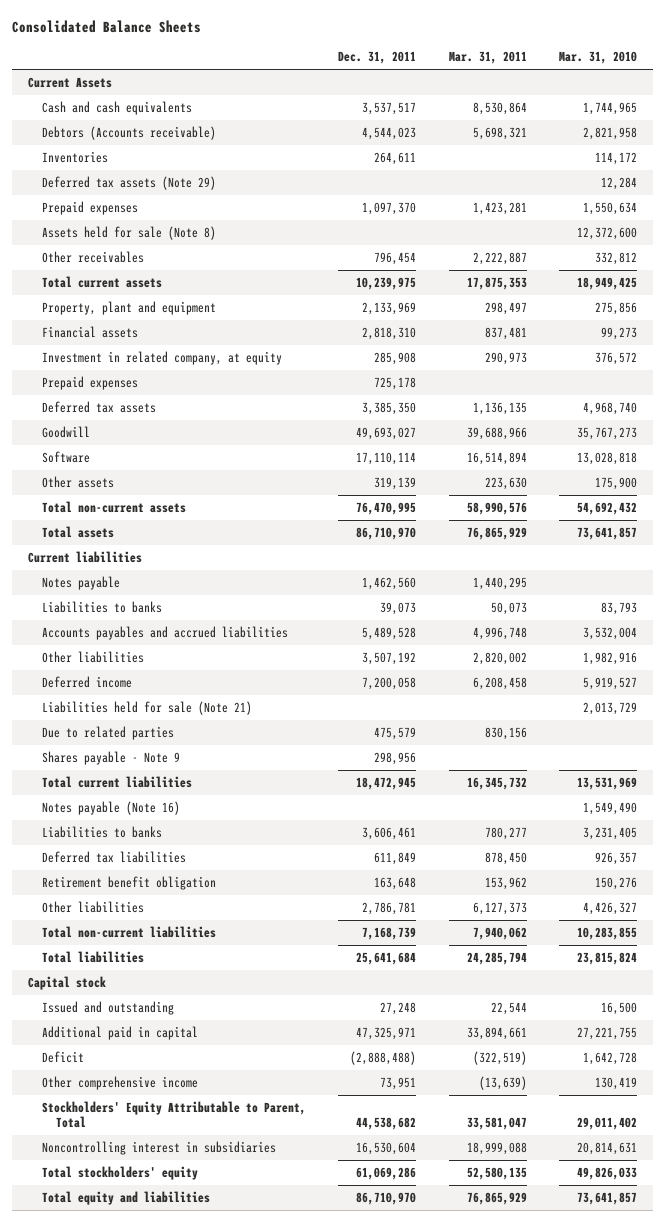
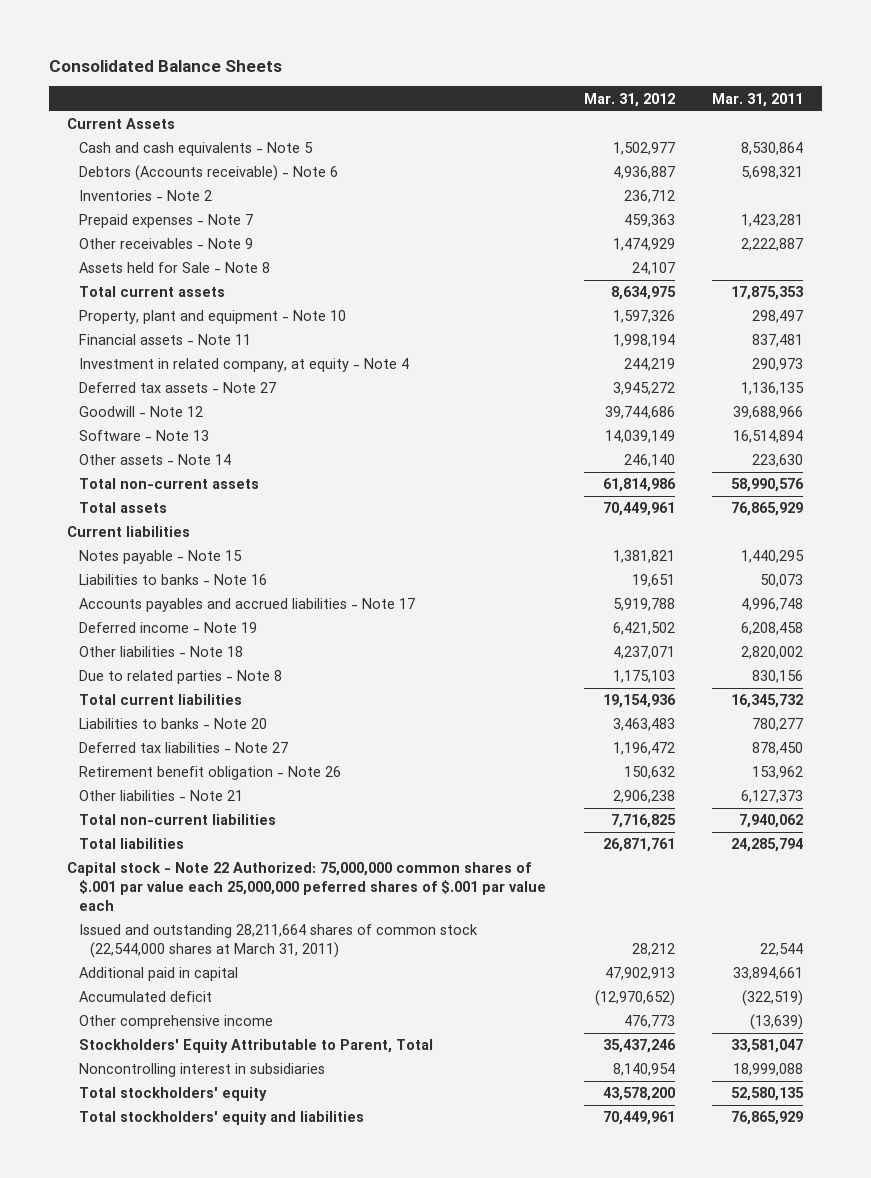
- | Dec. 31, 2011 | Mar. 31, 2011 | Mar. 31, 2010
+ | Mar. 31, 2012 | Mar. 31, 2011
- Cash and cash equivalents | 3,537,517 | 8,530,864 | 1,744,965
- Debtors (Accounts receivable) | 4,544,023 | 5,698,321 | 2,821,958
- Inventories | 264,611 | | 114,172
- Deferred tax assets (Note 29) | | | 12,284
- Prepaid expenses | 1,097,370 | 1,423,281 | 1,550,634
- Assets held for sale (Note 8) | | | 12,372,600
- Other receivables | 796,454 | 2,222,887 | 332,812
+ Cash and cash equivalents - Note 5 | 1,502,977 | 8,530,864
+ Debtors (Accounts receivable) - Note 6 | 4,936,887 | 5,698,321
+ Inventories - Note 2 | 236,712 |
+ Prepaid expenses - Note 7 | 459,363 | 1,423,281
+ Other receivables - Note 9 | 1,474,929 | 2,222,887
+ Assets held for Sale - Note 8 | 24,107 |
- Property, plant and equipment | 2,133,969 | 298,497 | 275,856
- Financial assets | 2,818,310 | 837,481 | 99,273
- Investment in related company, at equity | 285,908 | 290,973 | 376,572
- Prepaid expenses | 725,178 | |
- Deferred tax assets | 3,385,350 | 1,136,135 | 4,968,740
- Goodwill | 49,693,027 | 39,688,966 | 35,767,273
- Software | 17,110,114 | 16,514,894 | 13,028,818
- Other assets | 319,139 | 223,630 | 175,900
+ Property, plant and equipment - Note 10 | 1,597,326 | 298,497
+ Financial assets - Note 11 | 1,998,194 | 837,481
+ Investment in related company, at equity - Note 4 | 244,219 | 290,973
+ Deferred tax assets - Note 27 | 3,945,272 | 1,136,135
+ Goodwill - Note 12 | 39,744,686 | 39,688,966
+ Software - Note 13 | 14,039,149 | 16,514,894
+ Other assets - Note 14 | 246,140 | 223,630
- Notes payable | 1,462,560 | 1,440,295 |
- Liabilities to banks | 39,073 | 50,073 | 83,793
- Accounts payables and accrued liabilities | 5,489,528 | 4,996,748 | 3,532,004
- Other liabilities | 3,507,192 | 2,820,002 | 1,982,916
- Deferred income | 7,200,058 | 6,208,458 | 5,919,527
- Liabilities held for sale (Note 21) | | | 2,013,729
- Due to related parties | 475,579 | 830,156 |
- Shares payable - Note 9 | 298,956 | |
+ Notes payable - Note 15 | 1,381,821 | 1,440,295
+ Liabilities to banks - Note 16 | 19,651 | 50,073
+ Accounts payables and accrued liabilities - Note 17 | 5,919,788 | 4,996,748
+ Deferred income - Note 19 | 6,421,502 | 6,208,458
+ Other liabilities - Note 18 | 4,237,071 | 2,820,002
+ Due to related parties - Note 8 | 1,175,103 | 830,156
- Notes payable (Note 16) | | | 1,549,490
- Liabilities to banks | 3,606,461 | 780,277 | 3,231,405
- Deferred tax liabilities | 611,849 | 878,450 | 926,357
- Retirement benefit obligation | 163,648 | 153,962 | 150,276
- Other liabilities | 2,786,781 | 6,127,373 | 4,426,327
+ Liabilities to banks - Note 20 | 3,463,483 | 780,277
+ Deferred tax liabilities - Note 27 | 1,196,472 | 878,450
+ Retirement benefit obligation - Note 26 | 150,632 | 153,962
+ Other liabilities - Note 21 | 2,906,238 | 6,127,373
- Capital stock
- Issued and outstanding | 27,248 | 22,544 | 16,500
+ Capital stock - Note 22 Authorized: 75,000,000 common shares of $.001 par value each 25,000,000 peferred shares of $.001 par value each
+ Issued and outstanding 28,211,664 shares of common stock (22,544,000 shares at March 31, 2011) | 28,212 | 22,544
- Deficit | (2,888,488) | (322,519) | 1,642,728
+ Accumulated deficit | (12,970,652) | (322,519)
- Total equity and liabilities | 86,710,970 | 76,865,929 | 73,641,857
+ Total stockholders' equity and liabilities | 70,449,961 | 76,865,929

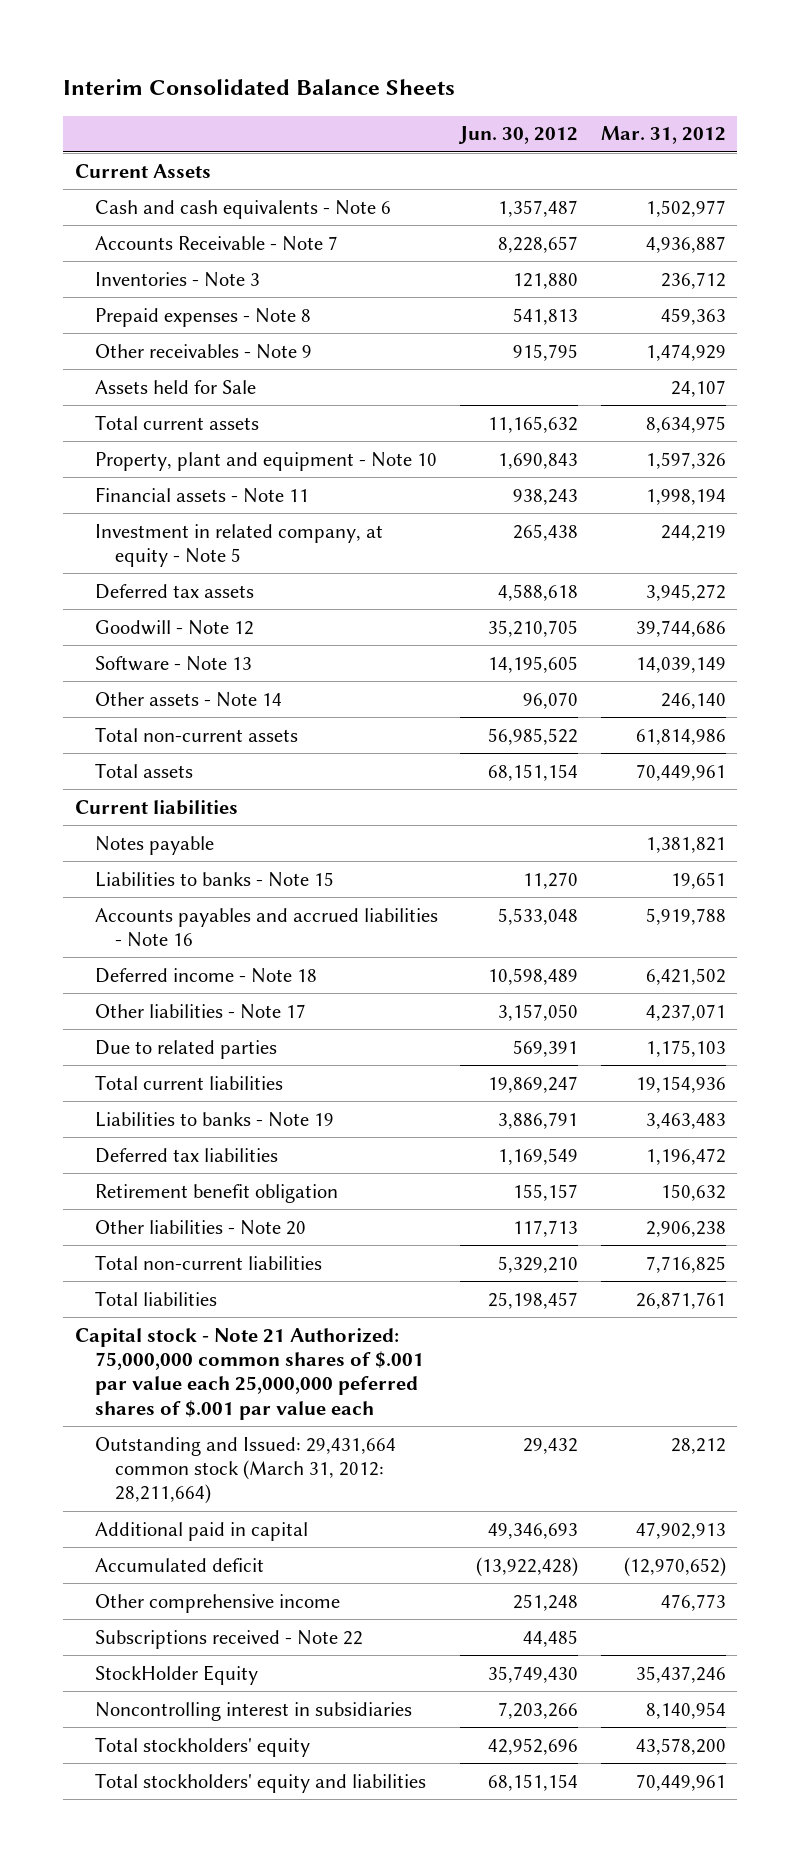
- Consolidated Balance Sheets
+ Interim Consolidated Balance Sheets
- | Mar. 31, 2012 | Mar. 31, 2011
+ | Jun. 30, 2012 | Mar. 31, 2012
- Cash and cash equivalents - Note 5 | 1,502,977 | 8,530,864
- Debtors (Accounts receivable) - Note 6 | 4,936,887 | 5,698,321
- Inventories - Note 2 | 236,712 |
- Prepaid expenses - Note 7 | 459,363 | 1,423,281
+ Cash and cash equivalents - Note 6 | 1,357,487 | 1,502,977
+ Accounts Receivable - Note 7 | 8,228,657 | 4,936,887
+ Inventories - Note 3 | 121,880 | 236,712
+ Prepaid expenses - Note 8 | 541,813 | 459,363
- Assets held for Sale - Note 8 | 24,107 |
+ Assets held for Sale | | 24,107
- Investment in related company, at equity - Note 4 | 244,219 | 290,973
- Deferred tax assets - Note 27 | 3,945,272 | 1,136,135
+ Investment in related company, at equity - Note 5 | 265,438 | 244,219
+ Deferred tax assets | 4,588,618 | 3,945,272
- Notes payable - Note 15 | 1,381,821 | 1,440,295
- Liabilities to banks - Note 16 | 19,651 | 50,073
- Accounts payables and accrued liabilities - Note 17 | 5,919,788 | 4,996,748
- Deferred income - Note 19 | 6,421,502 | 6,208,458
- Other liabilities - Note 18 | 4,237,071 | 2,820,002
- Due to related parties - Note 8 | 1,175,103 | 830,156
+ Notes payable | | 1,381,821
+ Liabilities to banks - Note 15 | 11,270 | 19,651
+ Accounts payables and accrued liabilities - Note 16 | 5,533,048 | 5,919,788
+ Deferred income - Note 18 | 10,598,489 | 6,421,502
+ Other liabilities - Note 17 | 3,157,050 | 4,237,071
+ Due to related parties | 569,391 | 1,175,103
- Liabilities to banks - Note 20 | 3,463,483 | 780,277
- Deferred tax liabilities - Note 27 | 1,196,472 | 878,450
- Retirement benefit obligation - Note 26 | 150,632 | 153,962
- Other liabilities - Note 21 | 2,906,238 | 6,127,373
+ Liabilities to banks - Note 19 | 3,886,791 | 3,463,483
+ Deferred tax liabilities | 1,169,549 | 1,196,472
+ Retirement benefit obligation | 155,157 | 150,632
+ Other liabilities - Note 20 | 117,713 | 2,906,238
- Capital stock - Note 22 Authorized: 75,000,000 common shares of $.001 par value each 25,000,000 peferred shares of $.001 par value each
- Issued and outstanding 28,211,664 shares of common stock (22,544,000 shares at March 31, 2011) | 28,212 | 22,544
+ Capital stock - Note 21 Authorized: 75,000,000 common shares of $.001 par value each 25,000,000 peferred shares of $.001 par value each
+ Outstanding and Issued: 29,431,664 common stock (March 31, 2012: 28,211,664) | 29,432 | 28,212
- Stockholders' Equity Attributable to Parent, Total | 35,437,246 | 33,581,047
+ Subscriptions received - Note 22 | 44,485 |
+ StockHolder Equity | 35,749,430 | 35,437,246

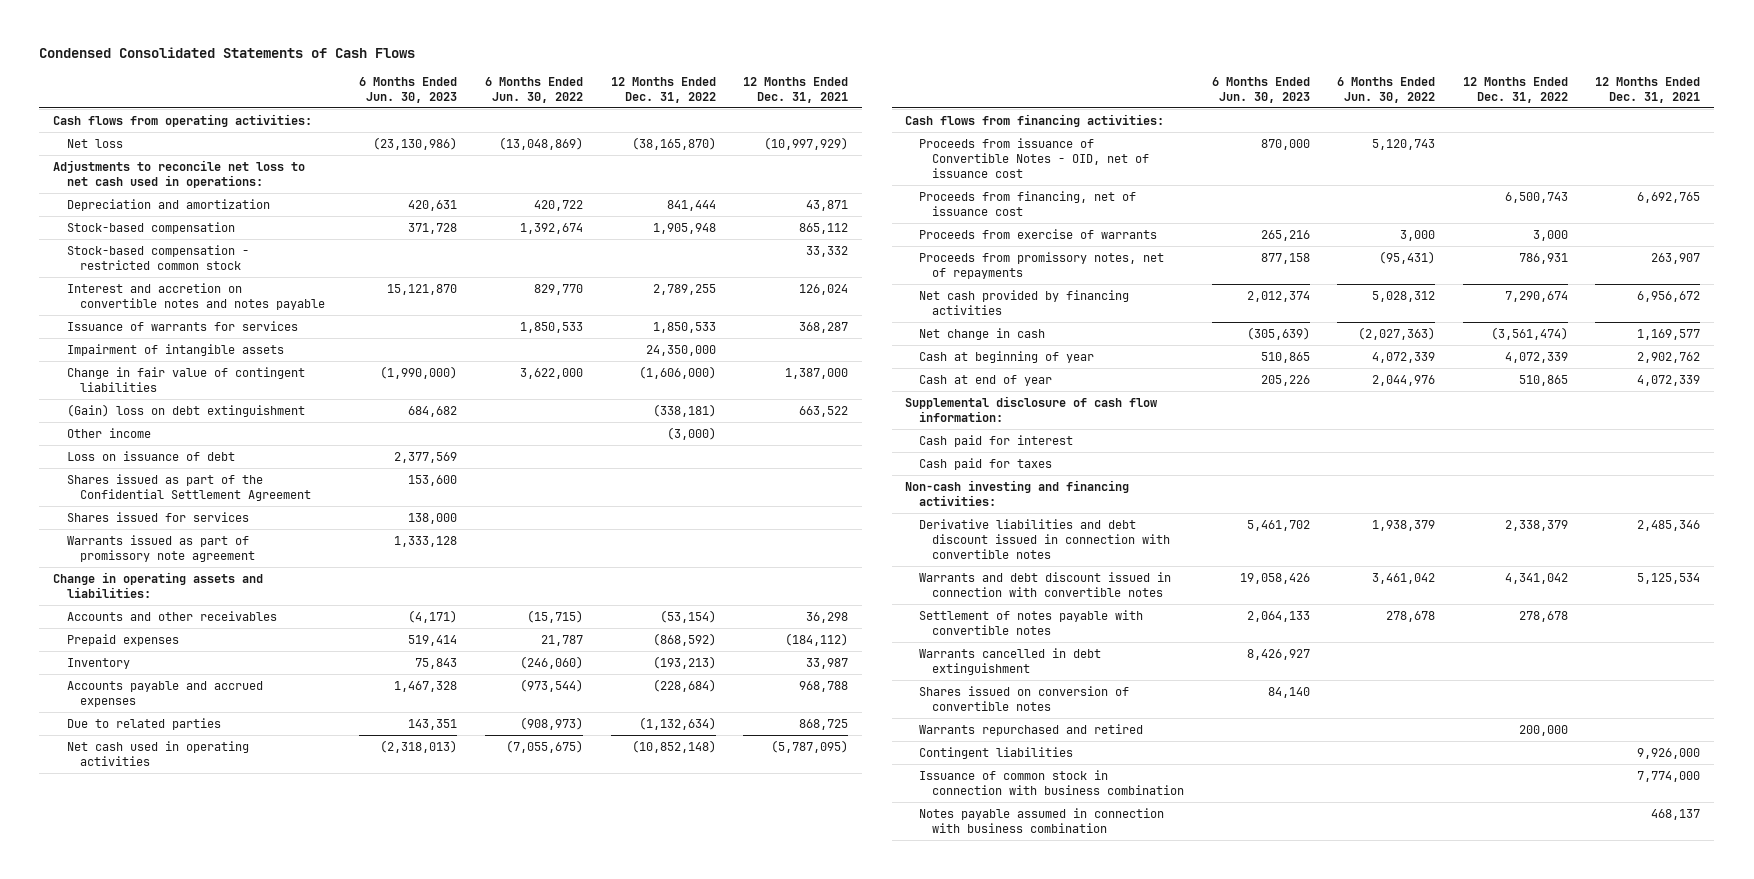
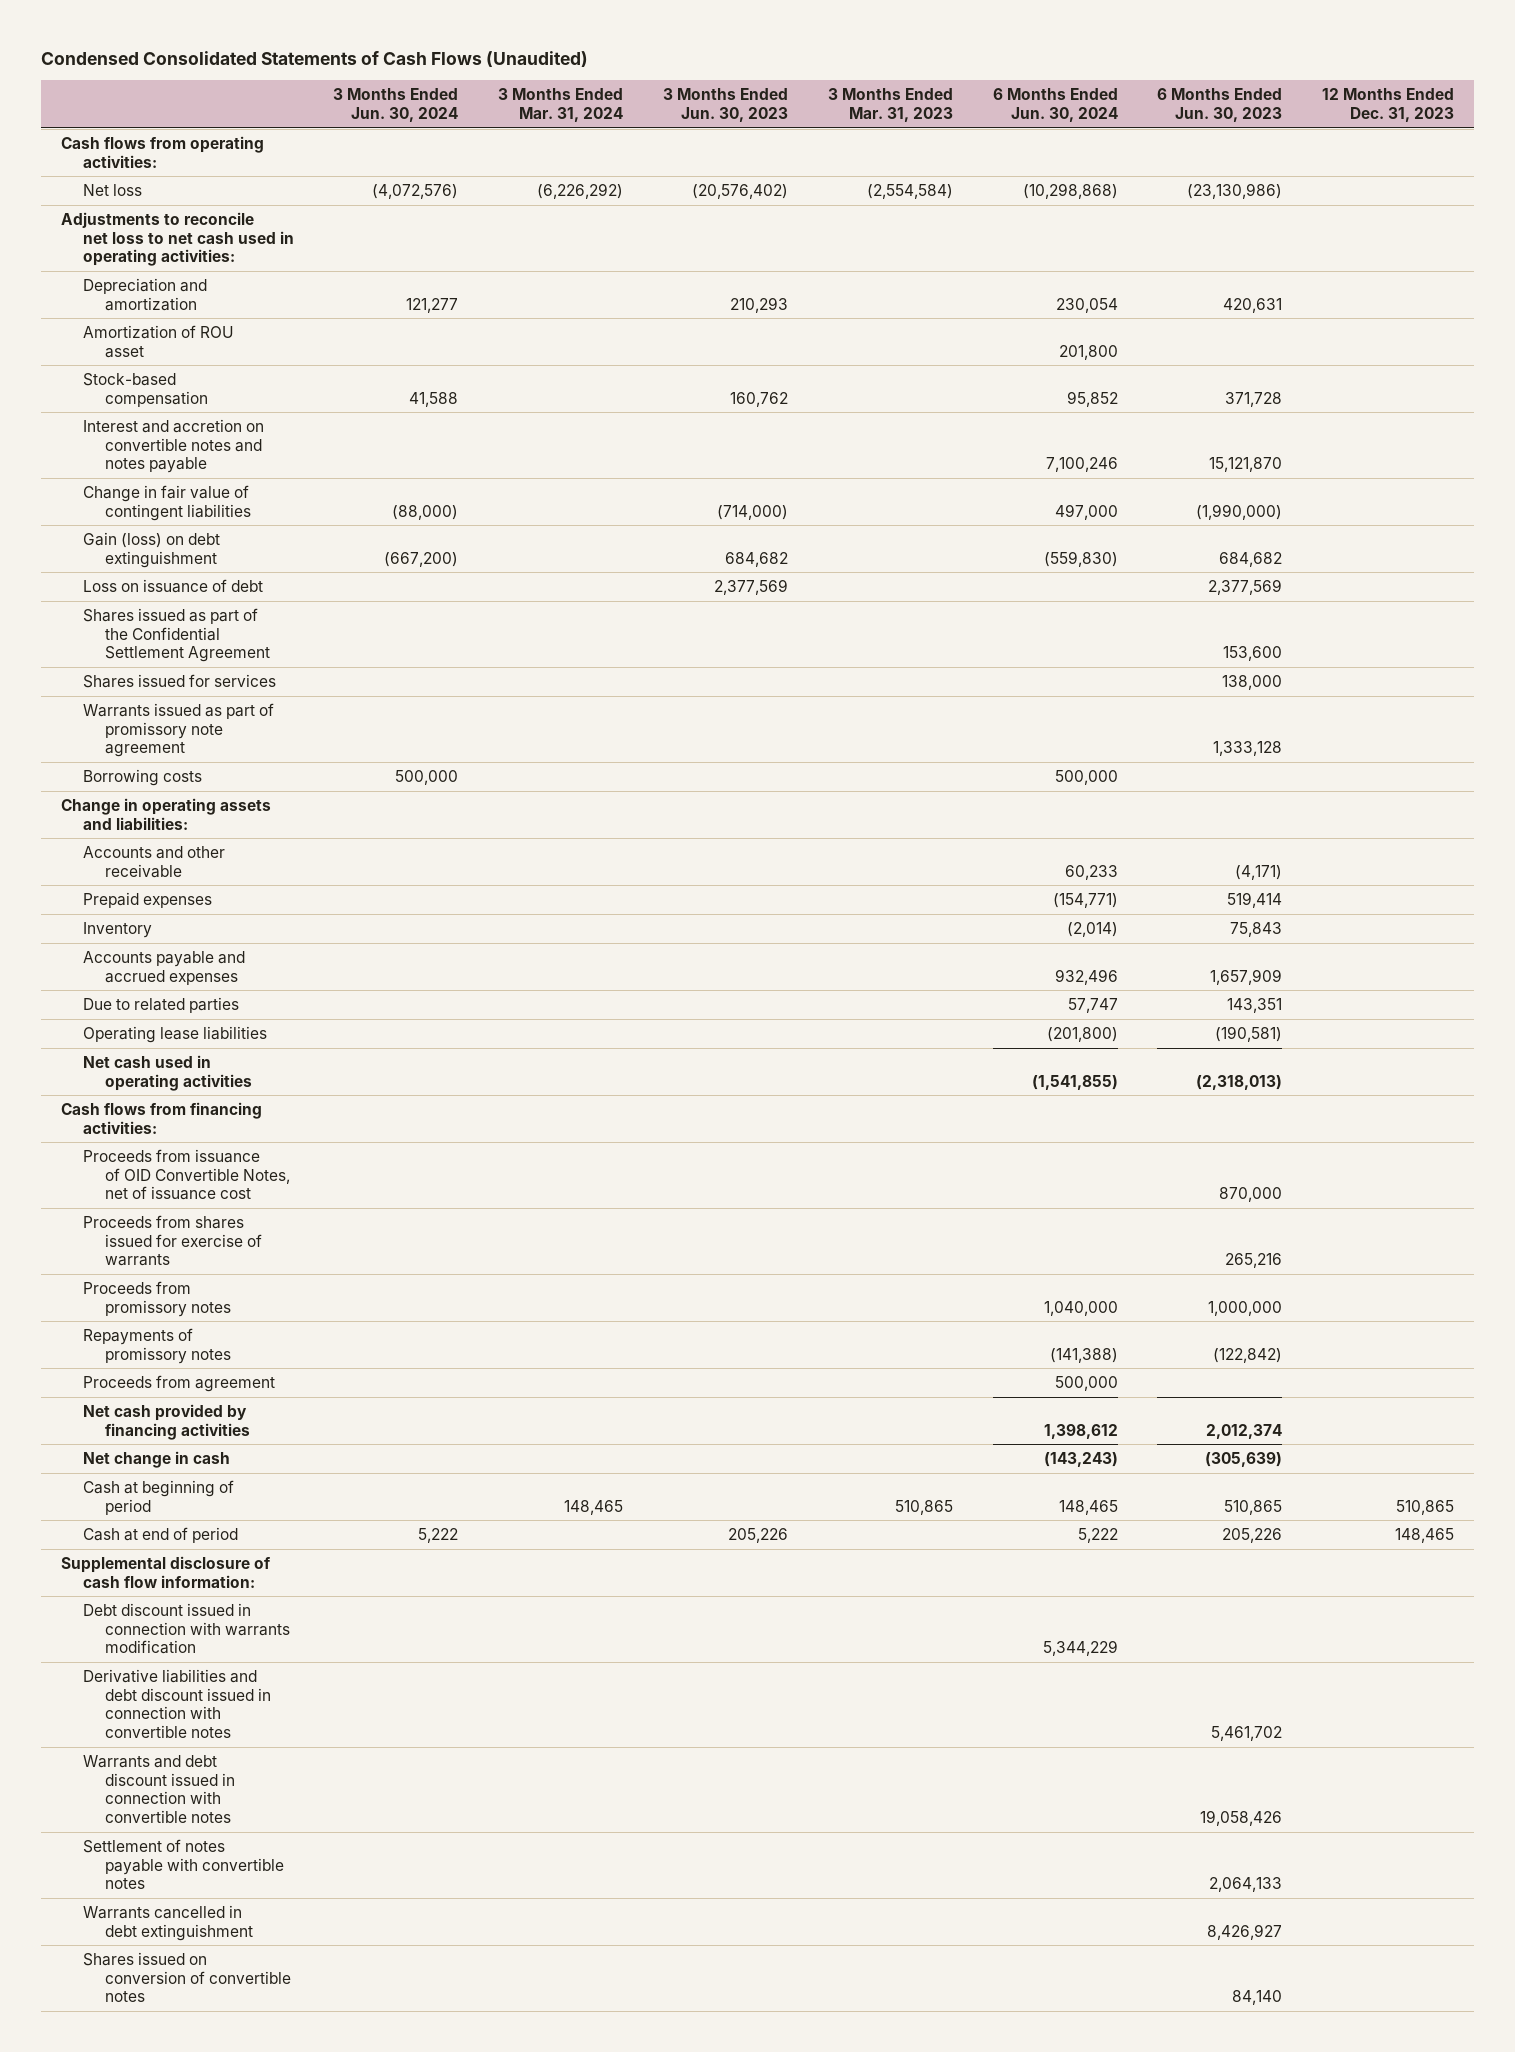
- Condensed Consolidated Statements of Cash Flows
+ Condensed Consolidated Statements of Cash Flows (Unaudited)
- | 6 Months Ended Jun. 30, 2023 | 6 Months Ended Jun. 30, 2022 | 12 Months Ended Dec. 31, 2022 | 12 Months Ended Dec. 31, 2021
+ | 3 Months Ended Jun. 30, 2024 | 3 Months Ended Mar. 31, 2024 | 3 Months Ended Jun. 30, 2023 | 3 Months Ended Mar. 31, 2023 | 6 Months Ended Jun. 30, 2024 | 6 Months Ended Jun. 30, 2023 | 12 Months Ended Dec. 31, 2023
- Adjustments to reconcile net loss to net cash used in operations:
+ Adjustments to reconcile net loss to net cash used in operating activities:
+ Amortization of ROU asset | | | | | 201,800 | |
- Stock-based compensation - restricted common stock | | | | 33,332
- Issuance of warrants for services | | 1,850,533 | 1,850,533 | 368,287
- Impairment of intangible assets | | | 24,350,000 |
- (Gain) loss on debt extinguishment | 684,682 | | (338,181) | 663,522
- Other income | | | (3,000) |
+ Gain (loss) on debt extinguishment | (667,200) | | 684,682 | | (559,830) | 684,682 |
+ Borrowing costs | 500,000 | | | | 500,000 | |
- Accounts and other receivables | (4,171) | (15,715) | (53,154) | 36,298
+ Accounts and other receivable | | | | | 60,233 | (4,171) |
- Accounts payable and accrued expenses | 1,467,328 | (973,544) | (228,684) | 968,788
+ Accounts payable and accrued expenses | | | | | 932,496 | 1,657,909 |
+ Operating lease liabilities | | | | | (201,800) | (190,581) |
- Proceeds from issuance of Convertible Notes - OID, net of issuance cost | 870,000 | 5,120,743 | |
- Proceeds from financing, net of issuance cost | | | 6,500,743 | 6,692,765
- Proceeds from exercise of warrants | 265,216 | 3,000 | 3,000 |
- Proceeds from promissory notes, net of repayments | 877,158 | (95,431) | 786,931 | 263,907
+ Proceeds from issuance of OID Convertible Notes, net of issuance cost | | | | | | 870,000 |
+ Proceeds from shares issued for exercise of warrants | | | | | | 265,216 |
+ Proceeds from promissory notes | | | | | 1,040,000 | 1,000,000 |
+ Repayments of promissory notes | | | | | (141,388) | (122,842) |
+ Proceeds from agreement | | | | | 500,000 | |
- Cash at beginning of year | 510,865 | 4,072,339 | 4,072,339 | 2,902,762
- Cash at end of year | 205,226 | 2,044,976 | 510,865 | 4,072,339
+ Cash at beginning of period | | 148,465 | | 510,865 | 148,465 | 510,865 | 510,865
+ Cash at end of period | 5,222 | | 205,226 | | 5,222 | 205,226 | 148,465
- Cash paid for interest
- Cash paid for taxes
- Non-cash investing and financing activities:
+ Debt discount issued in connection with warrants modification | | | | | 5,344,229 | |
- Warrants repurchased and retired | | | 200,000 |
- Contingent liabilities | | | | 9,926,000
- Issuance of common stock in connection with business combination | | | | 7,774,000
- Notes payable assumed in connection with business combination | | | | 468,137

